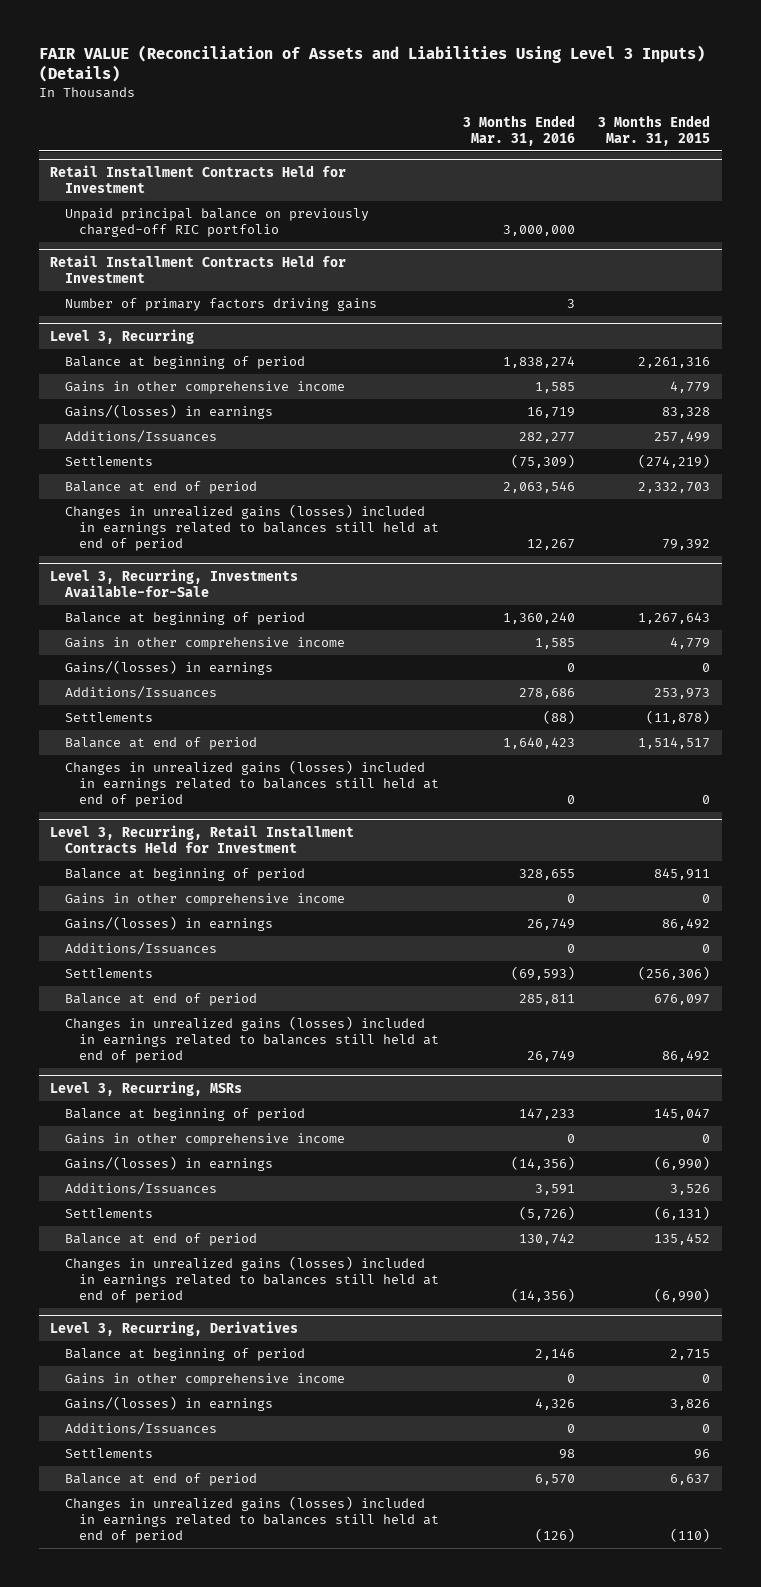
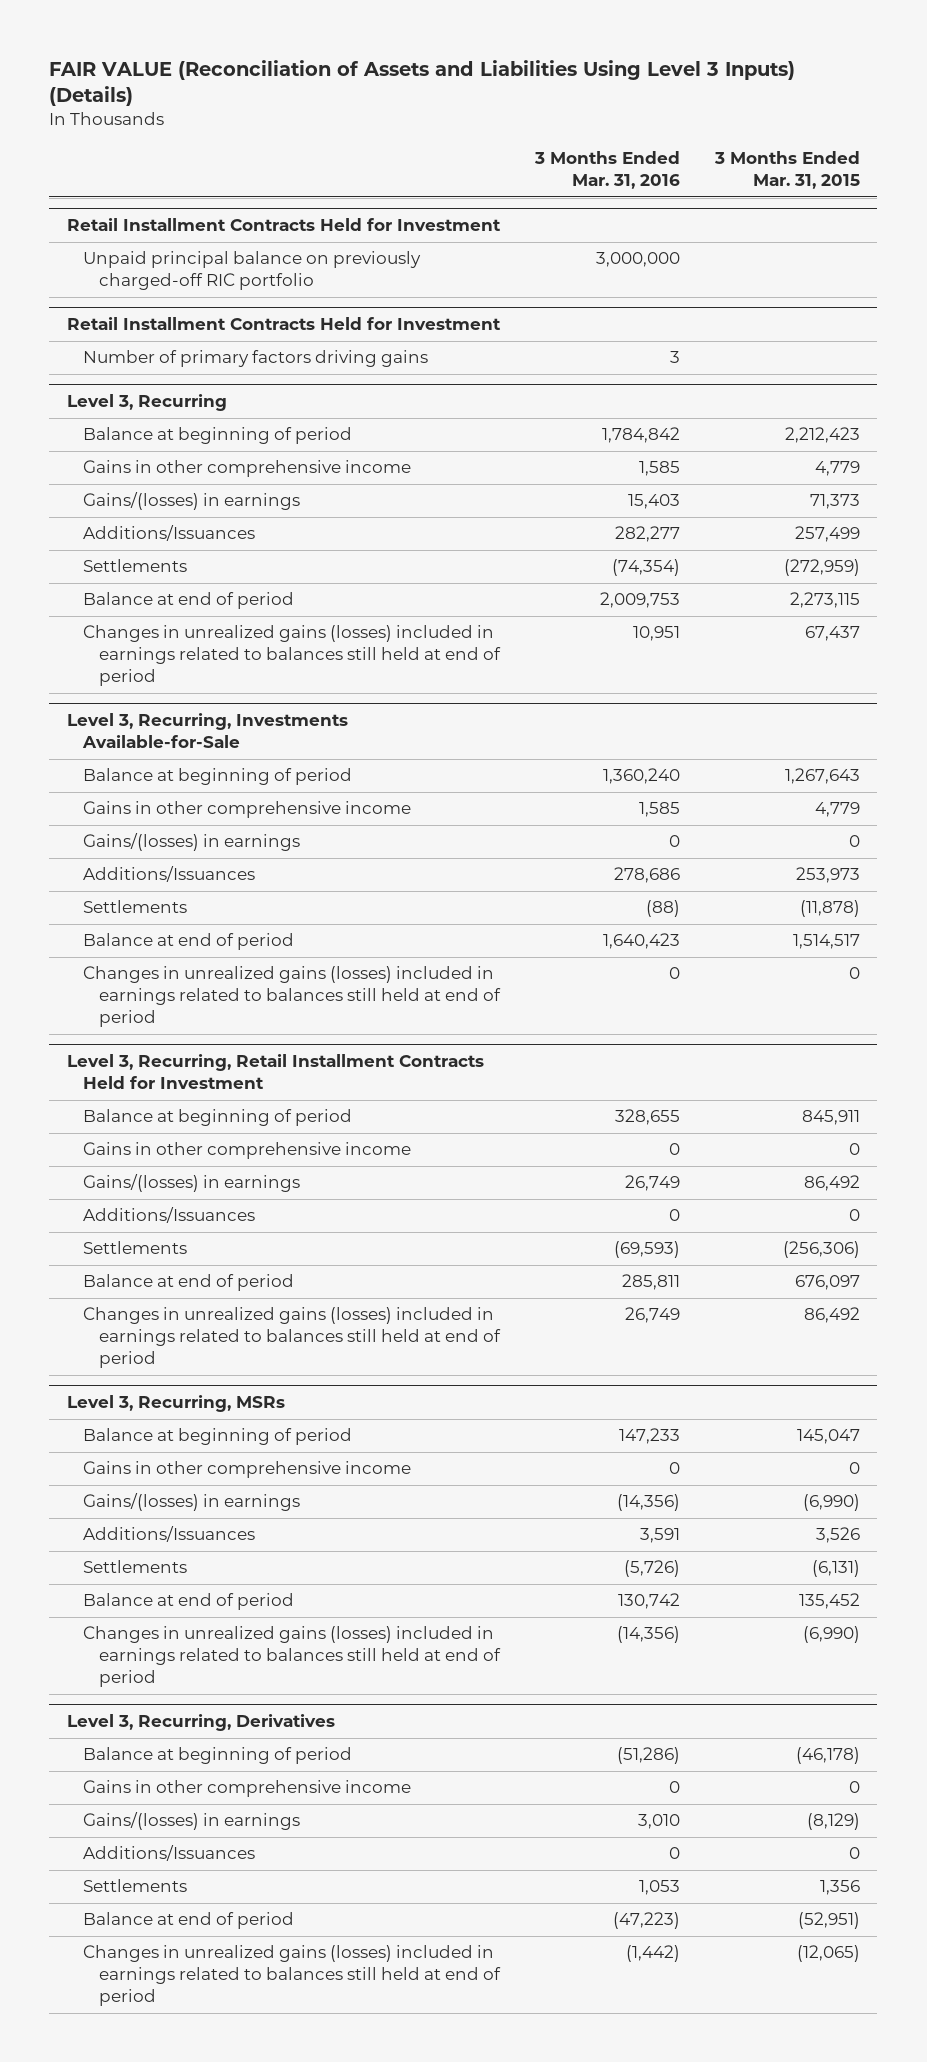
@ Level 3, Recurring
- Balance at beginning of period | 1,838,274 | 2,261,316
+ Balance at beginning of period | 1,784,842 | 2,212,423
- Gains/(losses) in earnings | 16,719 | 83,328
+ Gains/(losses) in earnings | 15,403 | 71,373
- Settlements | (75,309) | (274,219)
- Balance at end of period | 2,063,546 | 2,332,703
- Changes in unrealized gains (losses) included in earnings related to balances still held at end of period | 12,267 | 79,392
+ Settlements | (74,354) | (272,959)
+ Balance at end of period | 2,009,753 | 2,273,115
+ Changes in unrealized gains (losses) included in earnings related to balances still held at end of period | 10,951 | 67,437
@ Level 3, Recurring, Derivatives
- Balance at beginning of period | 2,146 | 2,715
+ Balance at beginning of period | (51,286) | (46,178)
- Gains/(losses) in earnings | 4,326 | 3,826
+ Gains/(losses) in earnings | 3,010 | (8,129)
- Settlements | 98 | 96
- Balance at end of period | 6,570 | 6,637
- Changes in unrealized gains (losses) included in earnings related to balances still held at end of period | (126) | (110)
+ Settlements | 1,053 | 1,356
+ Balance at end of period | (47,223) | (52,951)
+ Changes in unrealized gains (losses) included in earnings related to balances still held at end of period | (1,442) | (12,065)

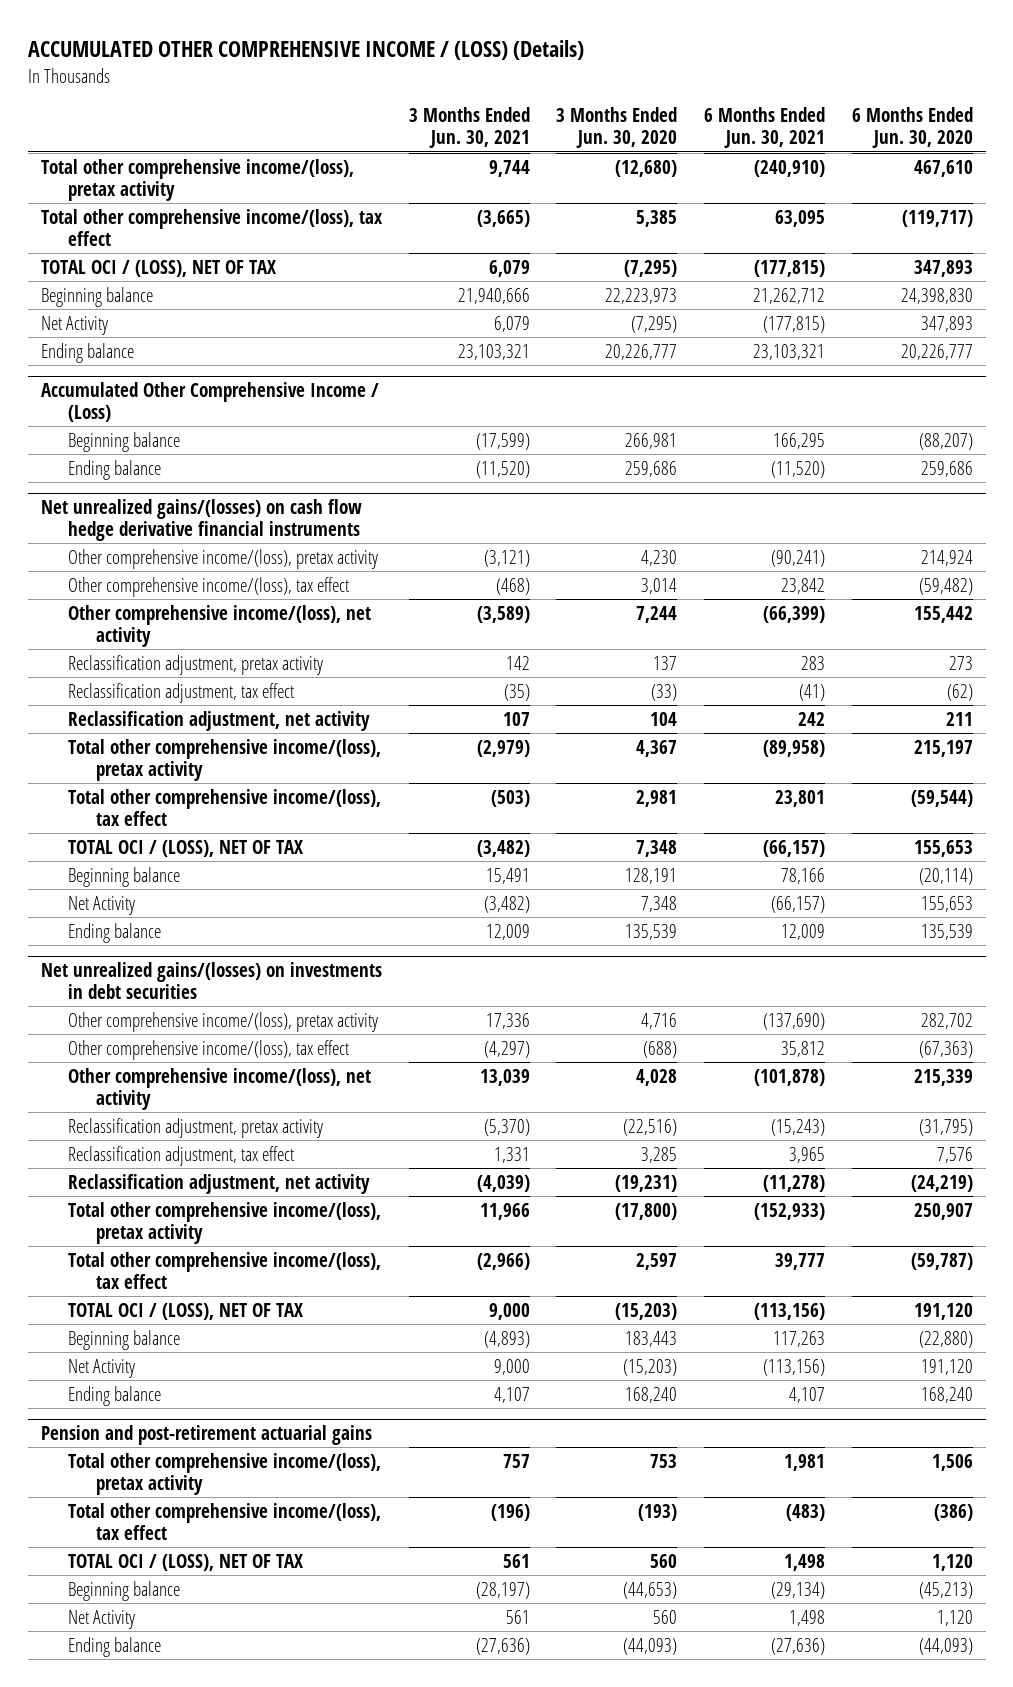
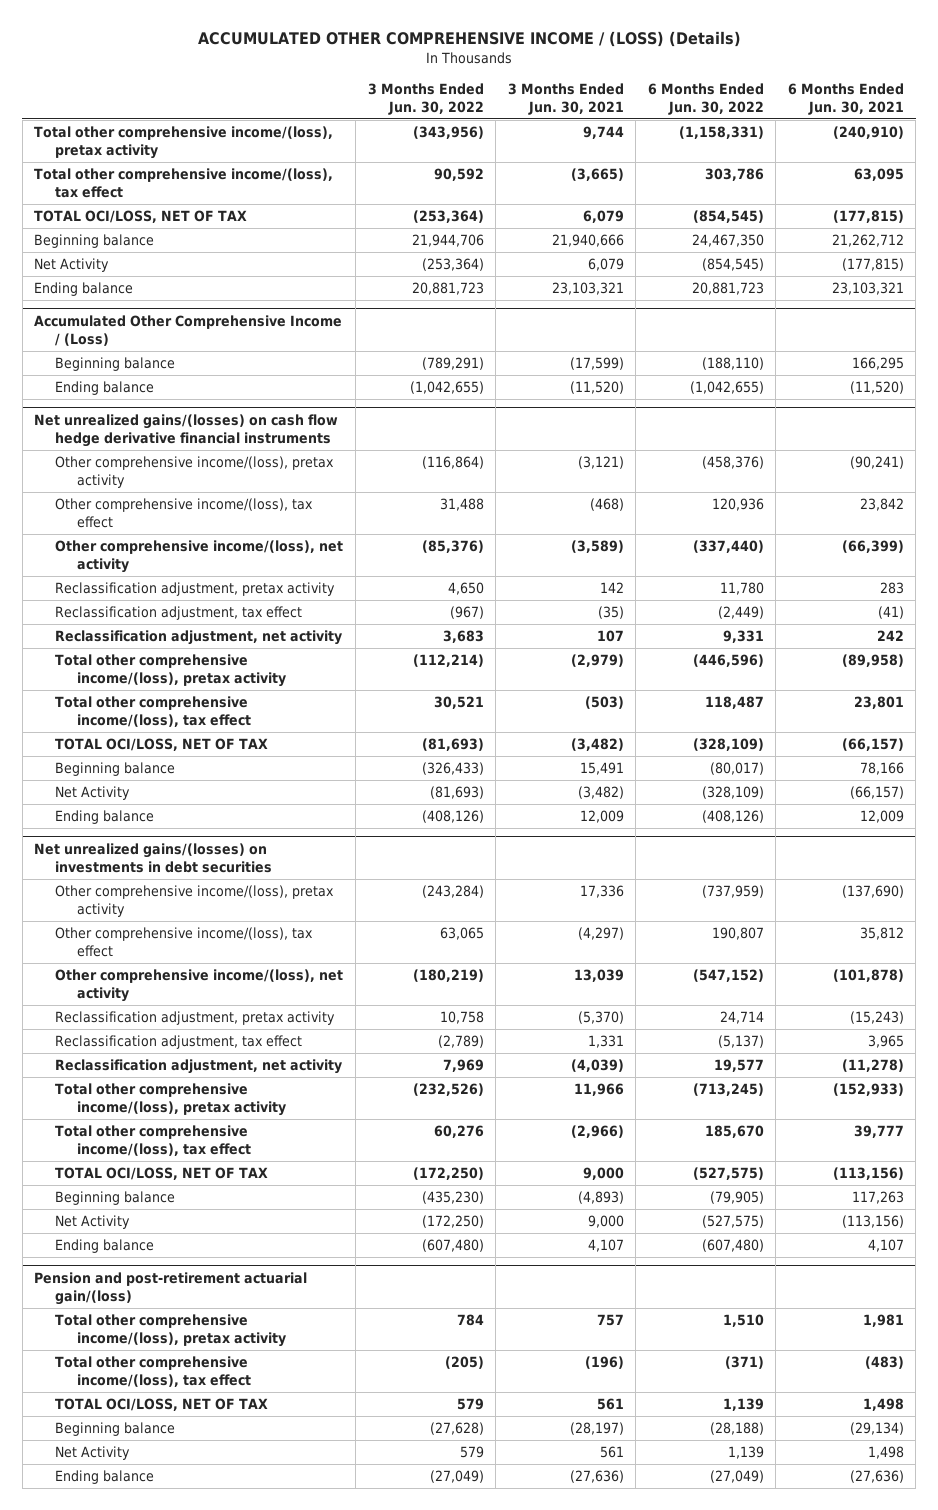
- | 3 Months Ended Jun. 30, 2021 | 3 Months Ended Jun. 30, 2020 | 6 Months Ended Jun. 30, 2021 | 6 Months Ended Jun. 30, 2020
+ | 3 Months Ended Jun. 30, 2022 | 3 Months Ended Jun. 30, 2021 | 6 Months Ended Jun. 30, 2022 | 6 Months Ended Jun. 30, 2021
- TOTAL OCI / (LOSS), NET OF TAX | 6,079 | (7,295) | (177,815) | 347,893
+ TOTAL OCI/LOSS, NET OF TAX | (253,364) | 6,079 | (854,545) | (177,815)
@ Net unrealized gains/(losses) on cash flow hedge derivative financial instruments
- TOTAL OCI / (LOSS), NET OF TAX | (3,482) | 7,348 | (66,157) | 155,653
+ TOTAL OCI/LOSS, NET OF TAX | (81,693) | (3,482) | (328,109) | (66,157)
@ Net unrealized gains/(losses) on investments in debt securities
- TOTAL OCI / (LOSS), NET OF TAX | 9,000 | (15,203) | (113,156) | 191,120
+ TOTAL OCI/LOSS, NET OF TAX | (172,250) | 9,000 | (527,575) | (113,156)
- Pension and post-retirement actuarial gains
+ Pension and post-retirement actuarial gain/(loss)
- TOTAL OCI / (LOSS), NET OF TAX | 561 | 560 | 1,498 | 1,120
+ TOTAL OCI/LOSS, NET OF TAX | 579 | 561 | 1,139 | 1,498

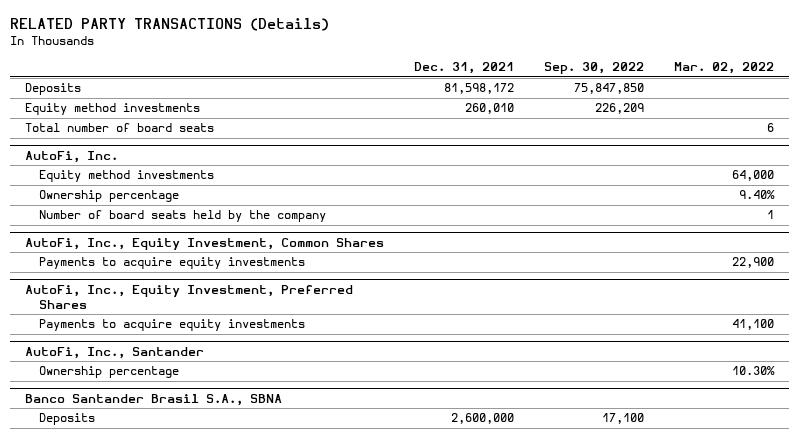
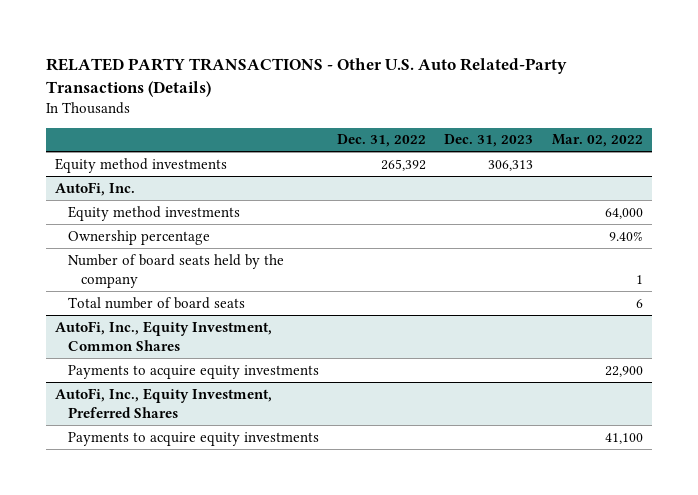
- RELATED PARTY TRANSACTIONS (Details)
+ RELATED PARTY TRANSACTIONS - Other U.S. Auto Related-Party Transactions (Details)
- | Dec. 31, 2021 | Sep. 30, 2022 | Mar. 02, 2022
+ | Dec. 31, 2022 | Dec. 31, 2023 | Mar. 02, 2022
- Deposits | 81,598,172 | 75,847,850 |
- Total number of board seats | | | 6
@ AutoFi, Inc.
+ Total number of board seats | | | 6
- AutoFi, Inc., Santander
- Ownership percentage | | | 10.30%
- Banco Santander Brasil S.A., SBNA
- Deposits | 2,600,000 | 17,100 |

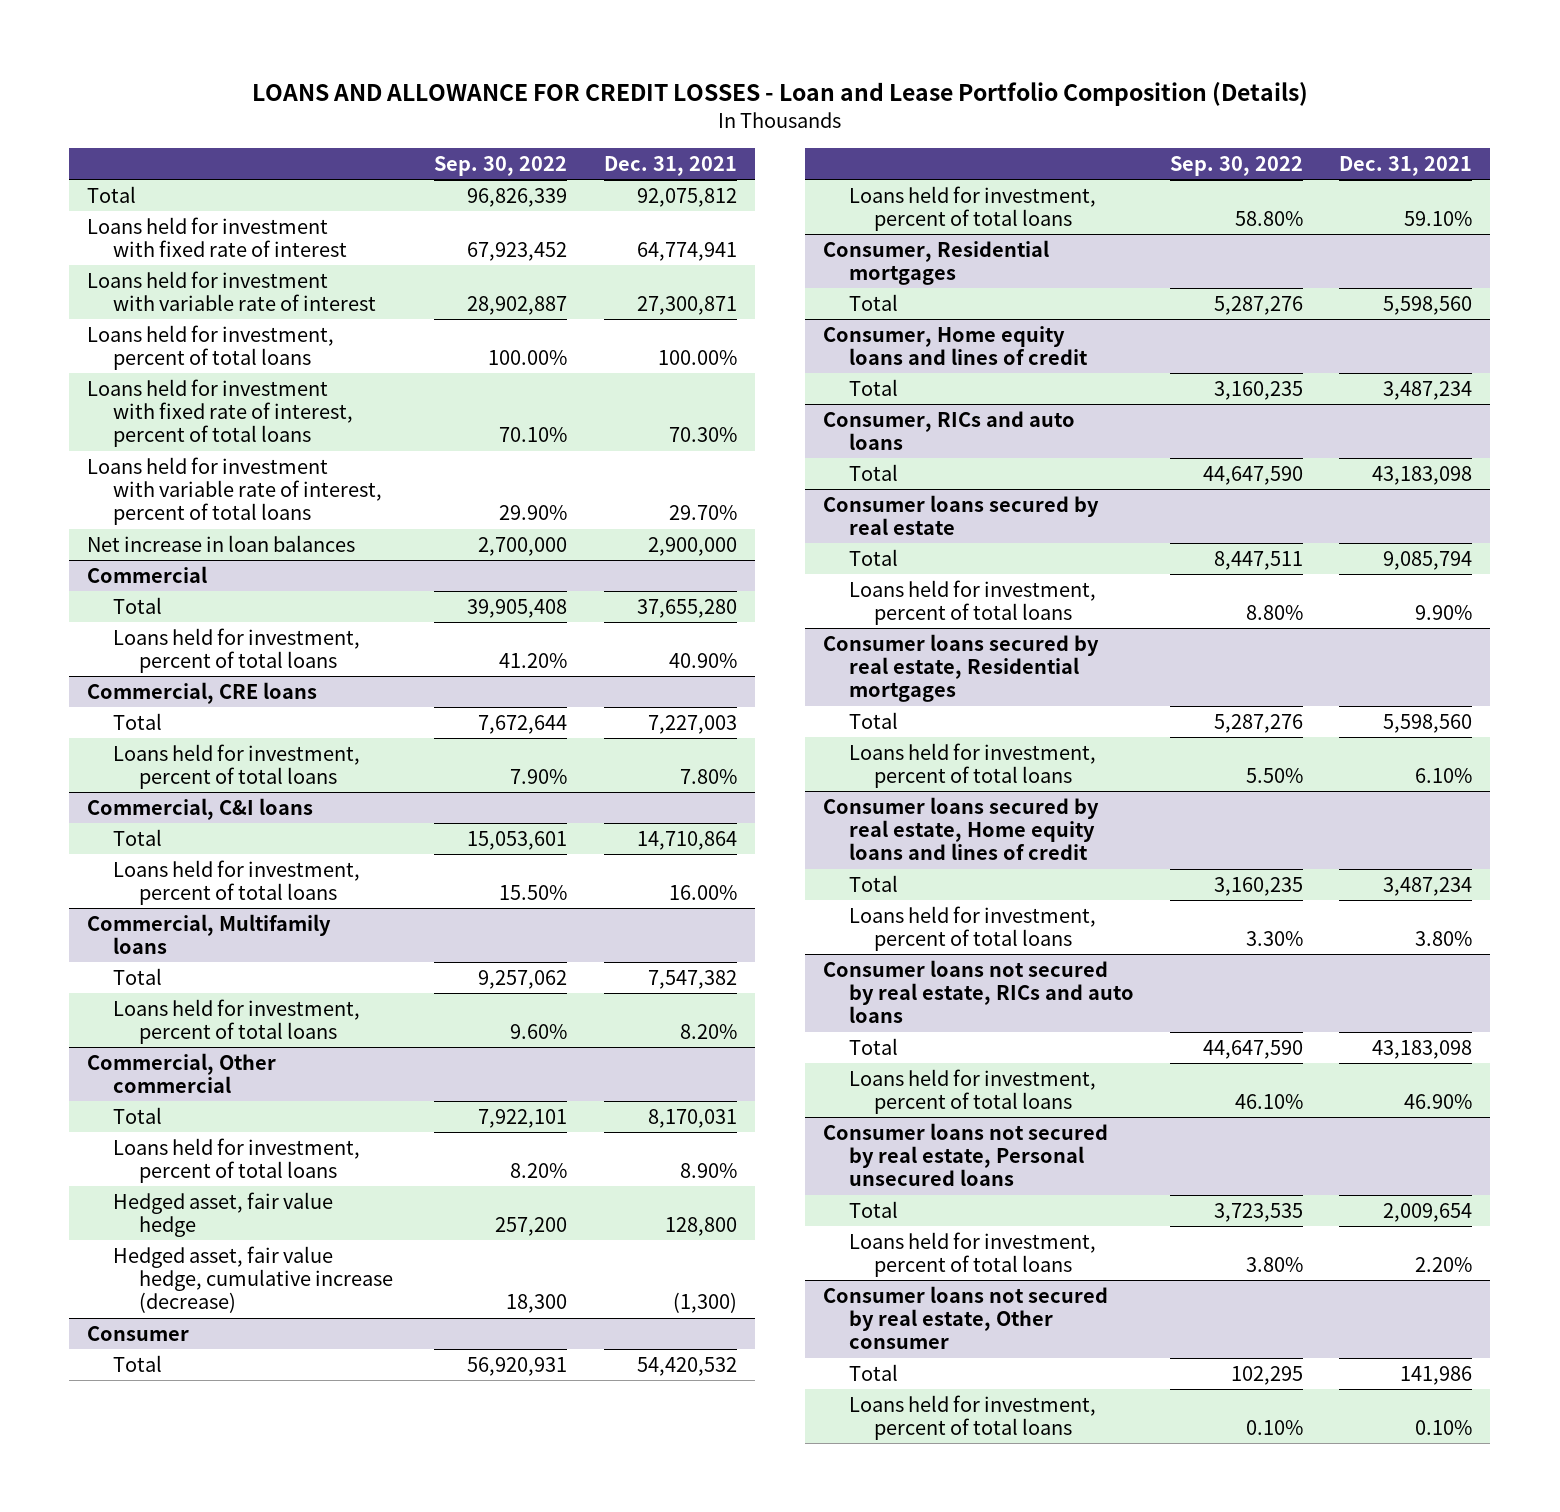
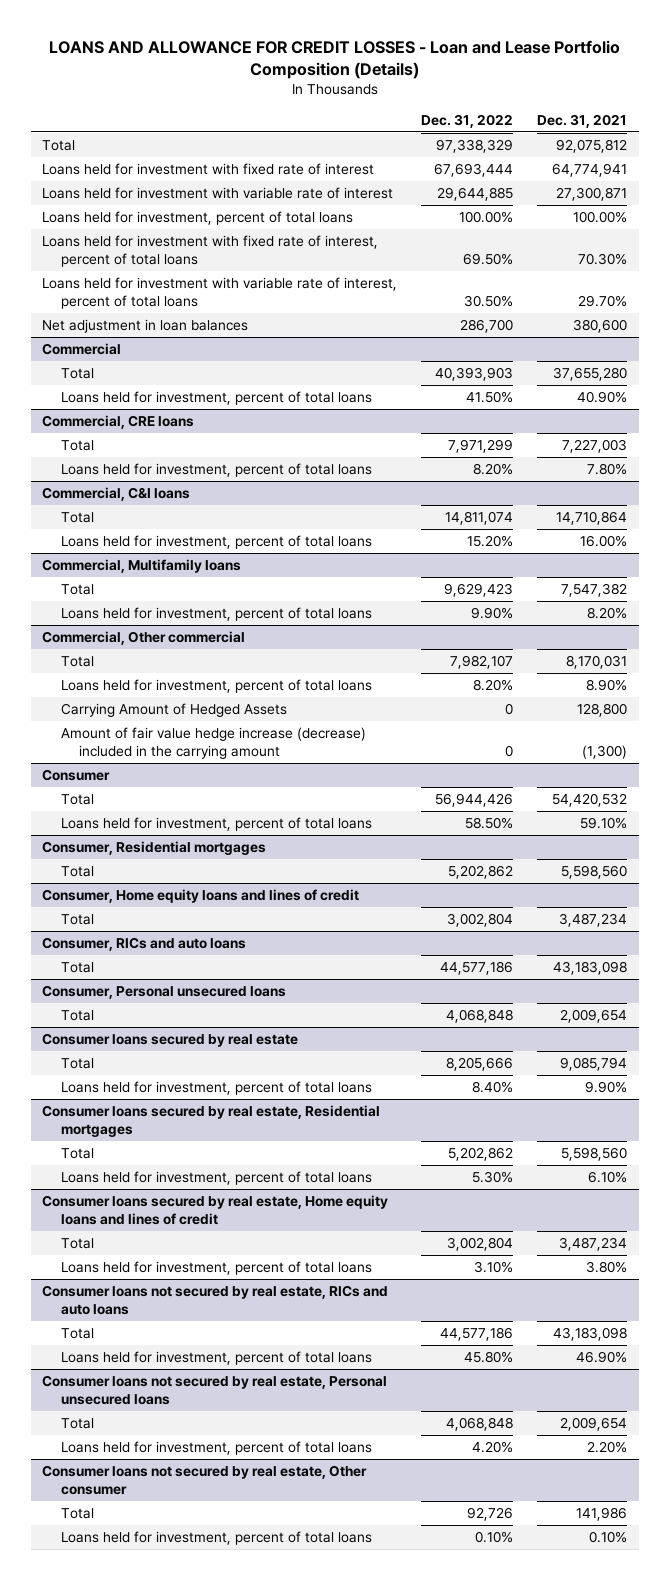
- | Sep. 30, 2022 | Dec. 31, 2021
+ | Dec. 31, 2022 | Dec. 31, 2021
- Net increase in loan balances | 2,700,000 | 2,900,000
+ Net adjustment in loan balances | 286,700 | 380,600
@ Commercial, Other commercial
- Hedged asset, fair value hedge | 257,200 | 128,800
- Hedged asset, fair value hedge, cumulative increase (decrease) | 18,300 | (1,300)
+ Carrying Amount of Hedged Assets | 0 | 128,800
+ Amount of fair value hedge increase (decrease) included in the carrying amount | 0 | (1,300)
+ Consumer, Personal unsecured loans
+ Total | 4,068,848 | 2,009,654

